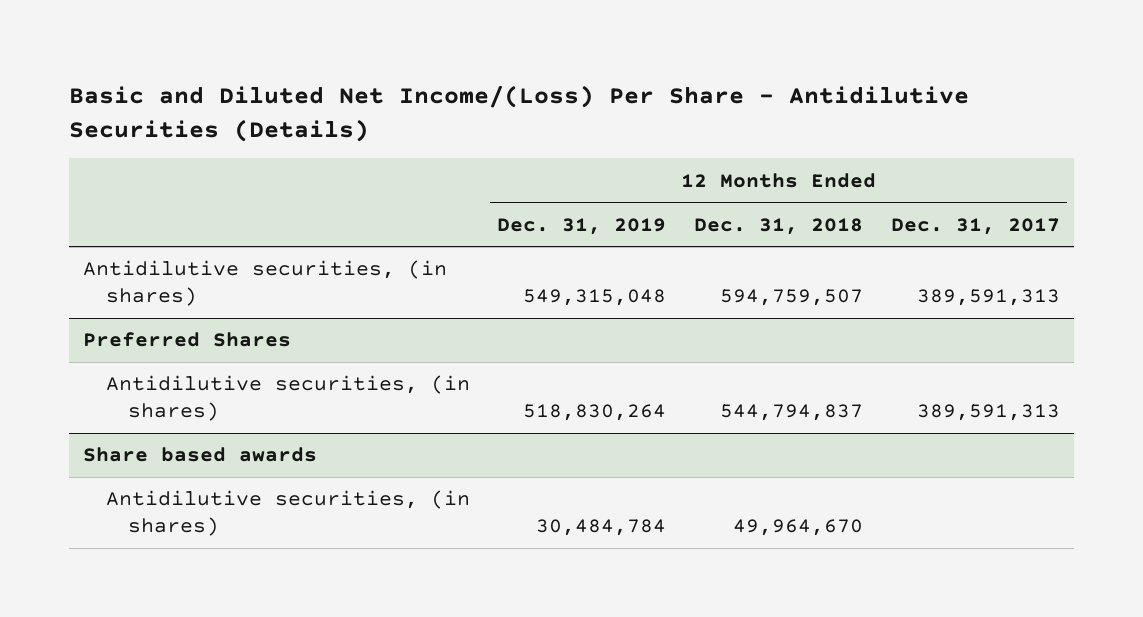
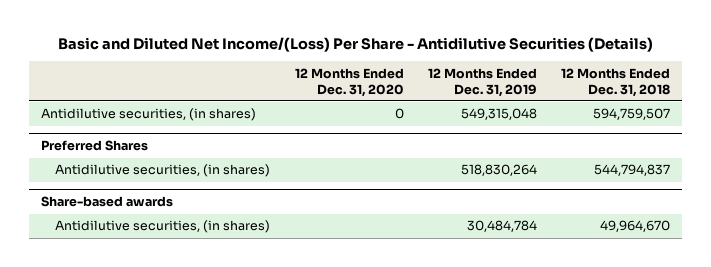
- | 12 Months Ended Dec. 31, 2019 | 12 Months Ended Dec. 31, 2018 | 12 Months Ended Dec. 31, 2017
+ | 12 Months Ended Dec. 31, 2020 | 12 Months Ended Dec. 31, 2019 | 12 Months Ended Dec. 31, 2018
- Share based awards
+ Share-based awards

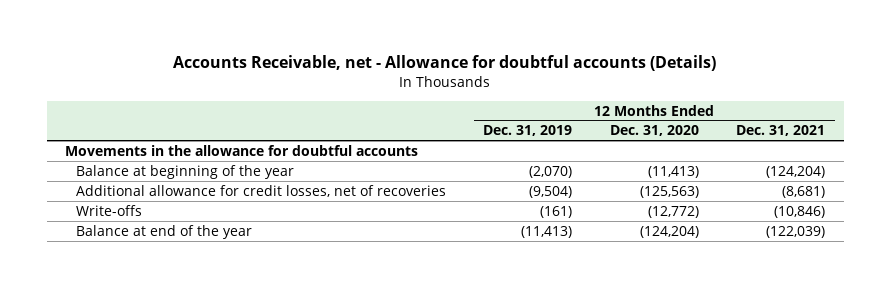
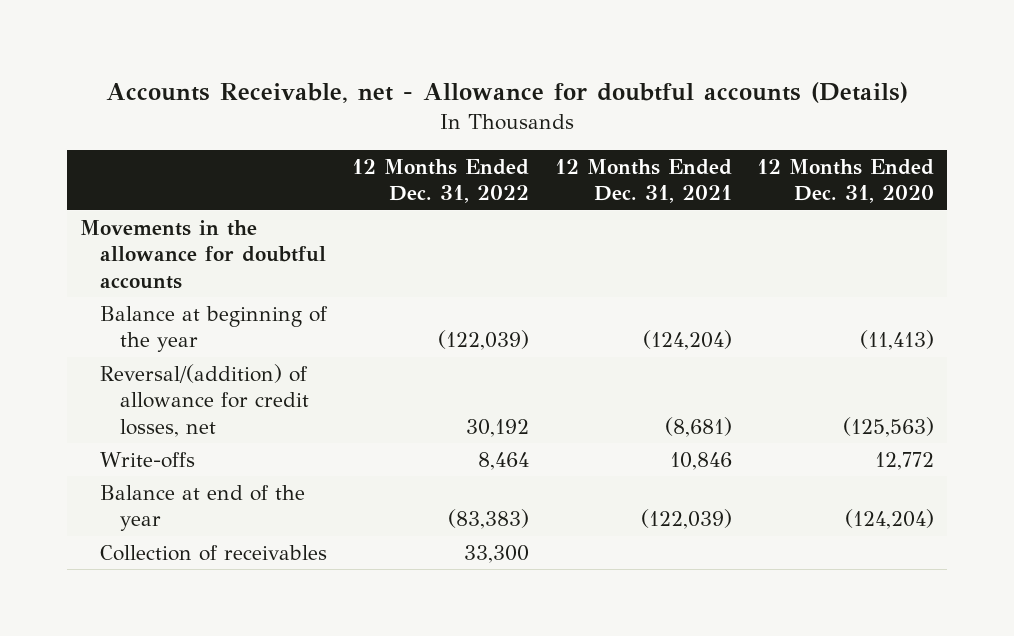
- | 12 Months Ended Dec. 31, 2019 | 12 Months Ended Dec. 31, 2020 | 12 Months Ended Dec. 31, 2021
+ | 12 Months Ended Dec. 31, 2022 | 12 Months Ended Dec. 31, 2021 | 12 Months Ended Dec. 31, 2020
- Additional allowance for credit losses, net of recoveries | (9,504) | (125,563) | (8,681)
- Write-offs | (161) | (12,772) | (10,846)
+ Reversal/(addition) of allowance for credit losses, net | 30,192 | (8,681) | (125,563)
+ Write-offs | 8,464 | 10,846 | 12,772
+ Collection of receivables | 33,300 | |

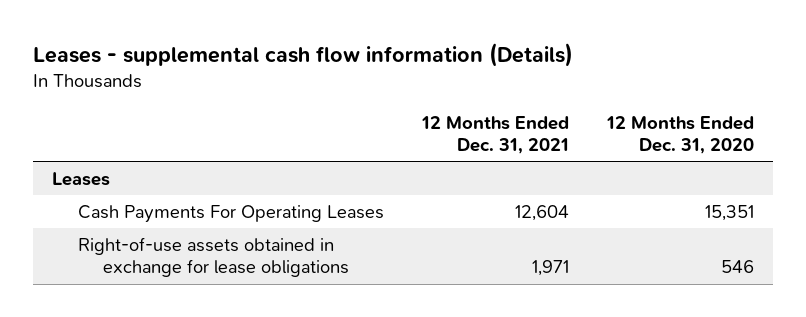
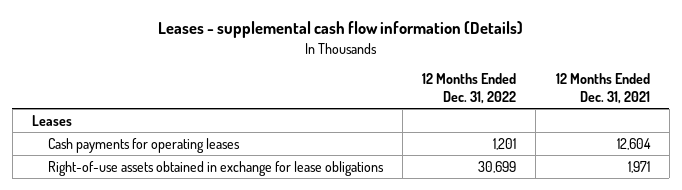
- | 12 Months Ended Dec. 31, 2021 | 12 Months Ended Dec. 31, 2020
+ | 12 Months Ended Dec. 31, 2022 | 12 Months Ended Dec. 31, 2021
- Cash Payments For Operating Leases | 12,604 | 15,351
+ Cash payments for operating leases | 1,201 | 12,604

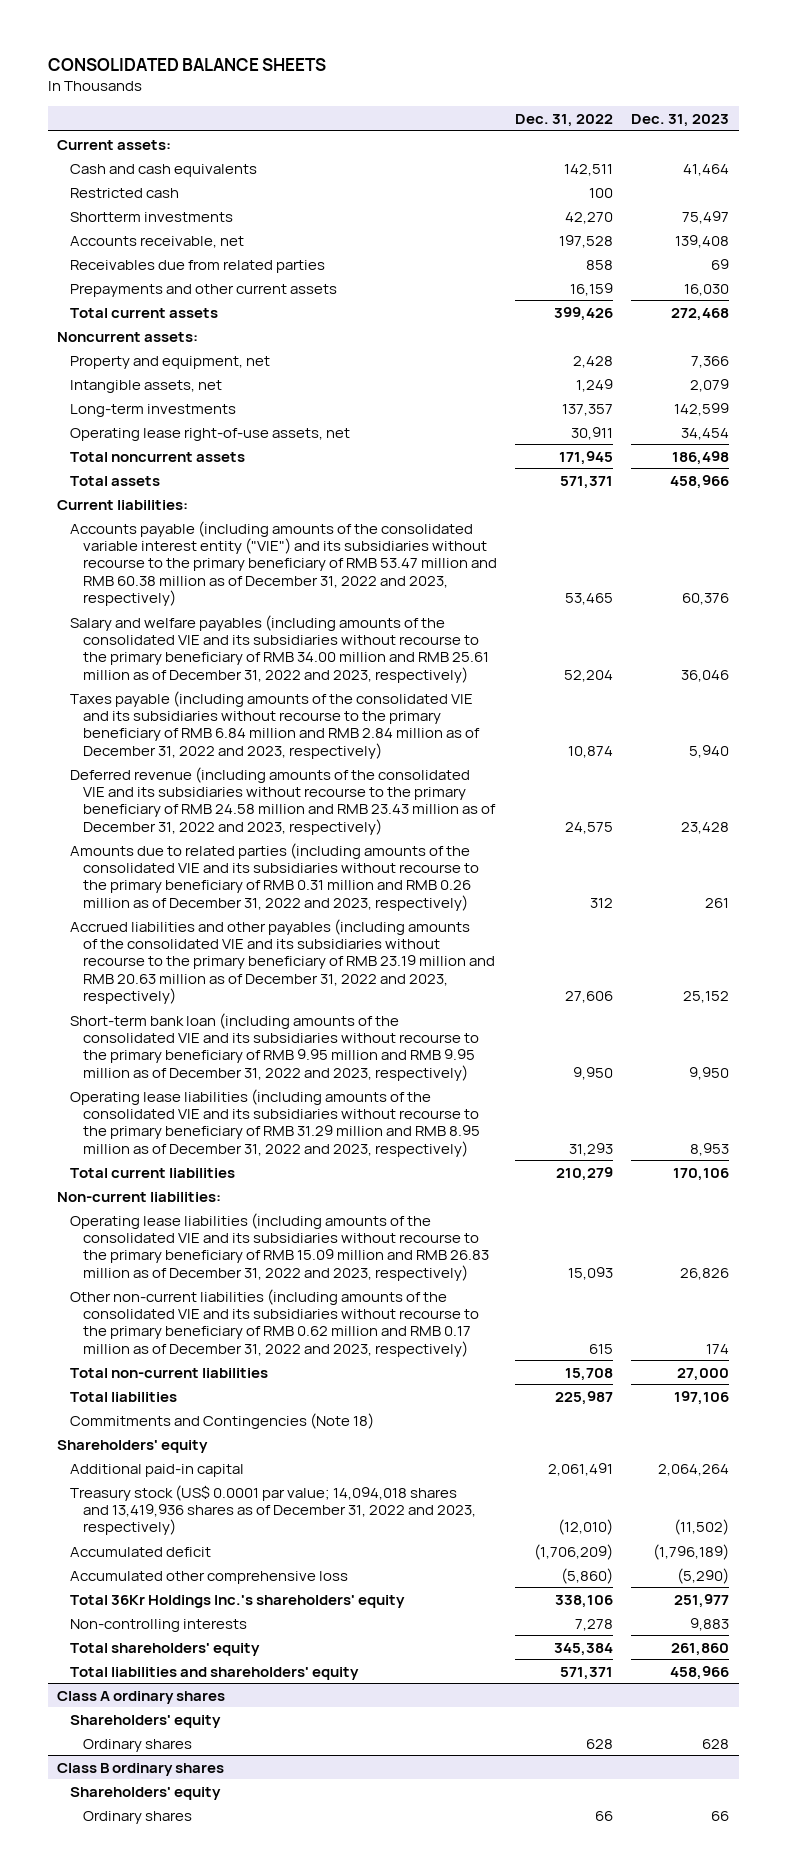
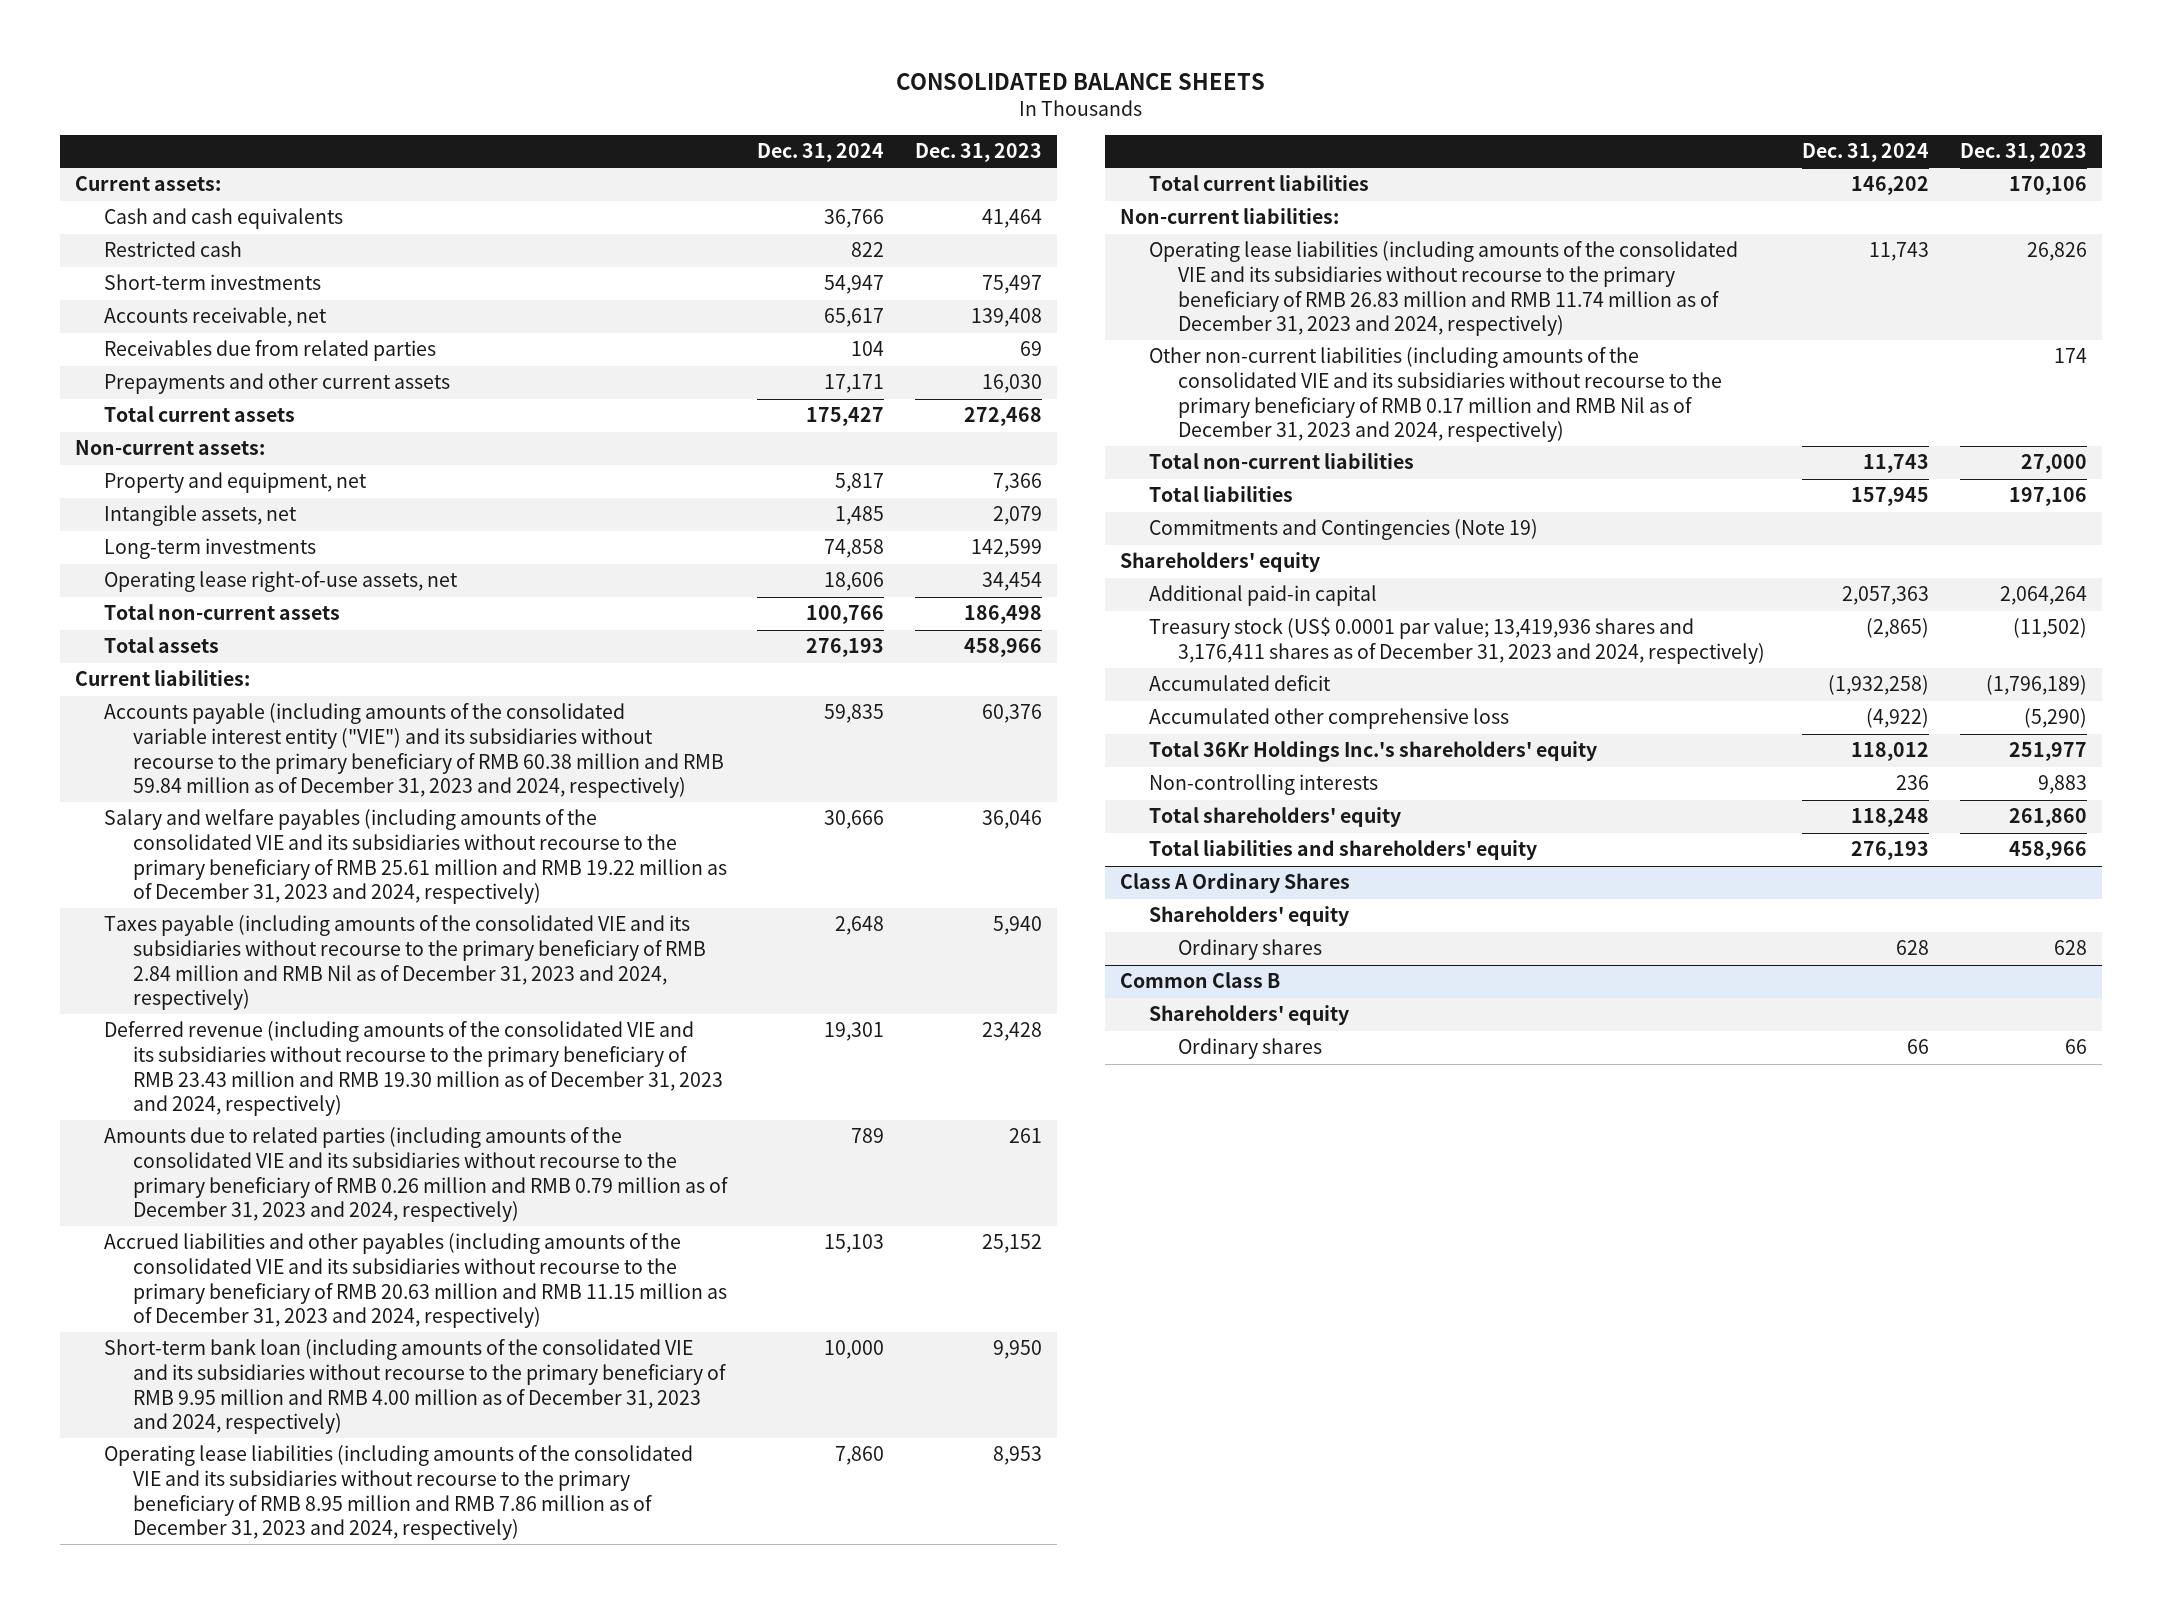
- | Dec. 31, 2022 | Dec. 31, 2023
+ | Dec. 31, 2024 | Dec. 31, 2023
- Shortterm investments | 42,270 | 75,497
+ Short-term investments | 54,947 | 75,497
- Noncurrent assets:
+ Non-current assets:
- Total noncurrent assets | 171,945 | 186,498
+ Total non-current assets | 100,766 | 186,498
- Accounts payable (including amounts of the consolidated variable interest entity ("VIE") and its subsidiaries without recourse to the primary beneficiary of RMB 53.47 million and RMB 60.38 million as of December 31, 2022 and 2023, respectively) | 53,465 | 60,376
- Salary and welfare payables (including amounts of the consolidated VIE and its subsidiaries without recourse to the primary beneficiary of RMB 34.00 million and RMB 25.61 million as of December 31, 2022 and 2023, respectively) | 52,204 | 36,046
- Taxes payable (including amounts of the consolidated VIE and its subsidiaries without recourse to the primary beneficiary of RMB 6.84 million and RMB 2.84 million as of December 31, 2022 and 2023, respectively) | 10,874 | 5,940
- Deferred revenue (including amounts of the consolidated VIE and its subsidiaries without recourse to the primary beneficiary of RMB 24.58 million and RMB 23.43 million as of December 31, 2022 and 2023, respectively) | 24,575 | 23,428
- Amounts due to related parties (including amounts of the consolidated VIE and its subsidiaries without recourse to the primary beneficiary of RMB 0.31 million and RMB 0.26 million as of December 31, 2022 and 2023, respectively) | 312 | 261
- Accrued liabilities and other payables (including amounts of the consolidated VIE and its subsidiaries without recourse to the primary beneficiary of RMB 23.19 million and RMB 20.63 million as of December 31, 2022 and 2023, respectively) | 27,606 | 25,152
- Short-term bank loan (including amounts of the consolidated VIE and its subsidiaries without recourse to the primary beneficiary of RMB 9.95 million and RMB 9.95 million as of December 31, 2022 and 2023, respectively) | 9,950 | 9,950
- Operating lease liabilities (including amounts of the consolidated VIE and its subsidiaries without recourse to the primary beneficiary of RMB 31.29 million and RMB 8.95 million as of December 31, 2022 and 2023, respectively) | 31,293 | 8,953
+ Accounts payable (including amounts of the consolidated variable interest entity ("VIE") and its subsidiaries without recourse to the primary beneficiary of RMB 60.38 million and RMB 59.84 million as of December 31, 2023 and 2024, respectively) | 59,835 | 60,376
+ Salary and welfare payables (including amounts of the consolidated VIE and its subsidiaries without recourse to the primary beneficiary of RMB 25.61 million and RMB 19.22 million as of December 31, 2023 and 2024, respectively) | 30,666 | 36,046
+ Taxes payable (including amounts of the consolidated VIE and its subsidiaries without recourse to the primary beneficiary of RMB 2.84 million and RMB Nil as of December 31, 2023 and 2024, respectively) | 2,648 | 5,940
+ Deferred revenue (including amounts of the consolidated VIE and its subsidiaries without recourse to the primary beneficiary of RMB 23.43 million and RMB 19.30 million as of December 31, 2023 and 2024, respectively) | 19,301 | 23,428
+ Amounts due to related parties (including amounts of the consolidated VIE and its subsidiaries without recourse to the primary beneficiary of RMB 0.26 million and RMB 0.79 million as of December 31, 2023 and 2024, respectively) | 789 | 261
+ Accrued liabilities and other payables (including amounts of the consolidated VIE and its subsidiaries without recourse to the primary beneficiary of RMB 20.63 million and RMB 11.15 million as of December 31, 2023 and 2024, respectively) | 15,103 | 25,152
+ Short-term bank loan (including amounts of the consolidated VIE and its subsidiaries without recourse to the primary beneficiary of RMB 9.95 million and RMB 4.00 million as of December 31, 2023 and 2024, respectively) | 10,000 | 9,950
+ Operating lease liabilities (including amounts of the consolidated VIE and its subsidiaries without recourse to the primary beneficiary of RMB 8.95 million and RMB 7.86 million as of December 31, 2023 and 2024, respectively) | 7,860 | 8,953
- Operating lease liabilities (including amounts of the consolidated VIE and its subsidiaries without recourse to the primary beneficiary of RMB 15.09 million and RMB 26.83 million as of December 31, 2022 and 2023, respectively) | 15,093 | 26,826
- Other non-current liabilities (including amounts of the consolidated VIE and its subsidiaries without recourse to the primary beneficiary of RMB 0.62 million and RMB 0.17 million as of December 31, 2022 and 2023, respectively) | 615 | 174
+ Operating lease liabilities (including amounts of the consolidated VIE and its subsidiaries without recourse to the primary beneficiary of RMB 26.83 million and RMB 11.74 million as of December 31, 2023 and 2024, respectively) | 11,743 | 26,826
+ Other non-current liabilities (including amounts of the consolidated VIE and its subsidiaries without recourse to the primary beneficiary of RMB 0.17 million and RMB Nil as of December 31, 2023 and 2024, respectively) | | 174
- Commitments and Contingencies (Note 18)
+ Commitments and Contingencies (Note 19)
- Treasury stock (US$ 0.0001 par value; 14,094,018 shares and 13,419,936 shares as of December 31, 2022 and 2023, respectively) | (12,010) | (11,502)
+ Treasury stock (US$ 0.0001 par value; 13,419,936 shares and 3,176,411 shares as of December 31, 2023 and 2024, respectively) | (2,865) | (11,502)
- Class A ordinary shares
+ Class A Ordinary Shares
- Class B ordinary shares
+ Common Class B

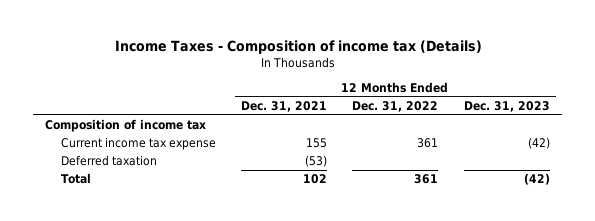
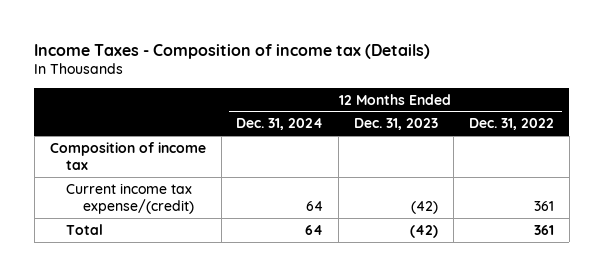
- | 12 Months Ended Dec. 31, 2021 | 12 Months Ended Dec. 31, 2022 | 12 Months Ended Dec. 31, 2023
+ | 12 Months Ended Dec. 31, 2024 | 12 Months Ended Dec. 31, 2023 | 12 Months Ended Dec. 31, 2022
- Current income tax expense | 155 | 361 | (42)
- Deferred taxation | (53) | |
+ Current income tax expense/(credit) | 64 | (42) | 361

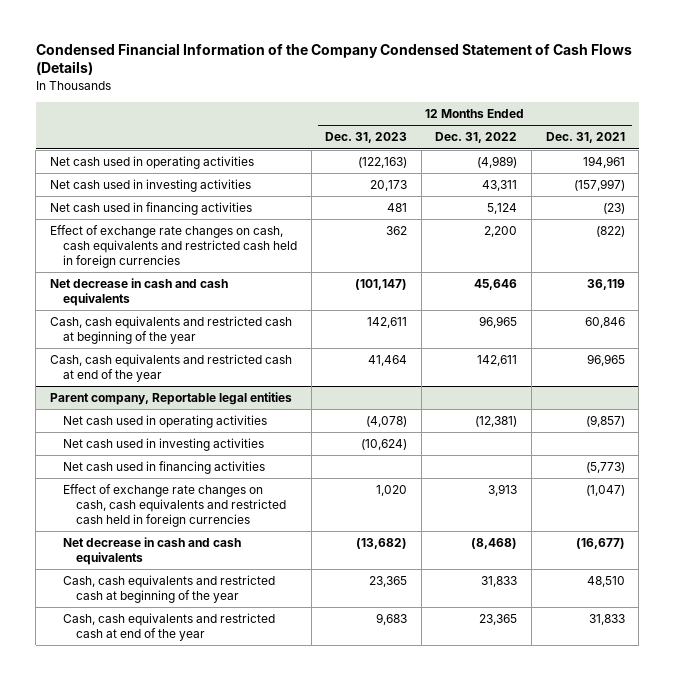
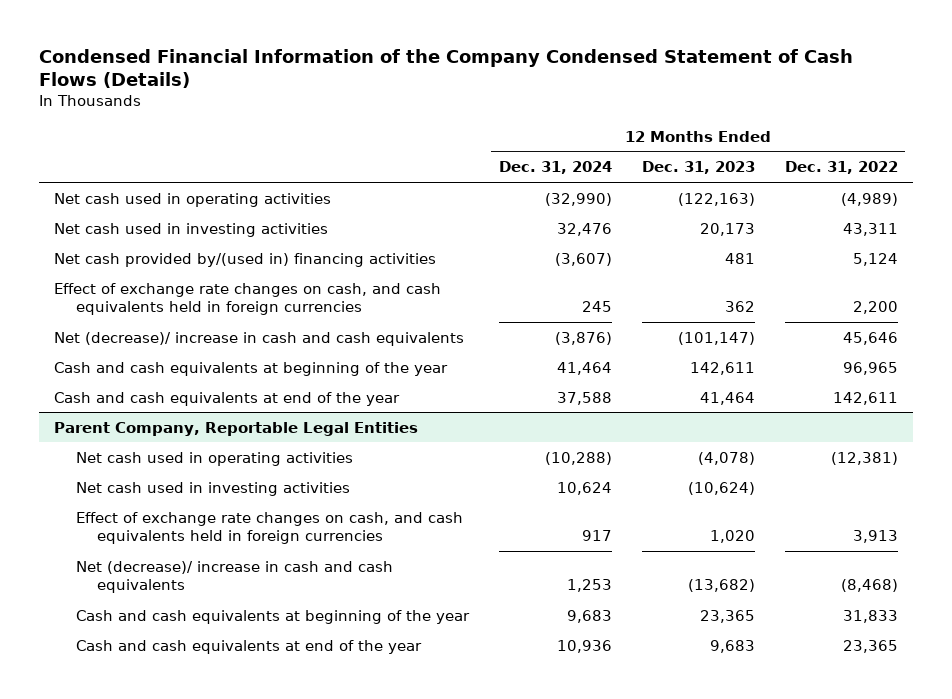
- | 12 Months Ended Dec. 31, 2023 | 12 Months Ended Dec. 31, 2022 | 12 Months Ended Dec. 31, 2021
+ | 12 Months Ended Dec. 31, 2024 | 12 Months Ended Dec. 31, 2023 | 12 Months Ended Dec. 31, 2022
- Net cash used in financing activities | 481 | 5,124 | (23)
- Effect of exchange rate changes on cash, cash equivalents and restricted cash held in foreign currencies | 362 | 2,200 | (822)
- Net decrease in cash and cash equivalents | (101,147) | 45,646 | 36,119
- Cash, cash equivalents and restricted cash at beginning of the year | 142,611 | 96,965 | 60,846
- Cash, cash equivalents and restricted cash at end of the year | 41,464 | 142,611 | 96,965
- Parent company, Reportable legal entities
+ Net cash provided by/(used in) financing activities | (3,607) | 481 | 5,124
+ Effect of exchange rate changes on cash, and cash equivalents held in foreign currencies | 245 | 362 | 2,200
+ Net (decrease)/ increase in cash and cash equivalents | (3,876) | (101,147) | 45,646
+ Cash and cash equivalents at beginning of the year | 41,464 | 142,611 | 96,965
+ Cash and cash equivalents at end of the year | 37,588 | 41,464 | 142,611
+ Parent Company, Reportable Legal Entities
- Net cash used in financing activities | | | (5,773)
- Effect of exchange rate changes on cash, cash equivalents and restricted cash held in foreign currencies | 1,020 | 3,913 | (1,047)
- Net decrease in cash and cash equivalents | (13,682) | (8,468) | (16,677)
- Cash, cash equivalents and restricted cash at beginning of the year | 23,365 | 31,833 | 48,510
- Cash, cash equivalents and restricted cash at end of the year | 9,683 | 23,365 | 31,833
+ Effect of exchange rate changes on cash, and cash equivalents held in foreign currencies | 917 | 1,020 | 3,913
+ Net (decrease)/ increase in cash and cash equivalents | 1,253 | (13,682) | (8,468)
+ Cash and cash equivalents at beginning of the year | 9,683 | 23,365 | 31,833
+ Cash and cash equivalents at end of the year | 10,936 | 9,683 | 23,365

